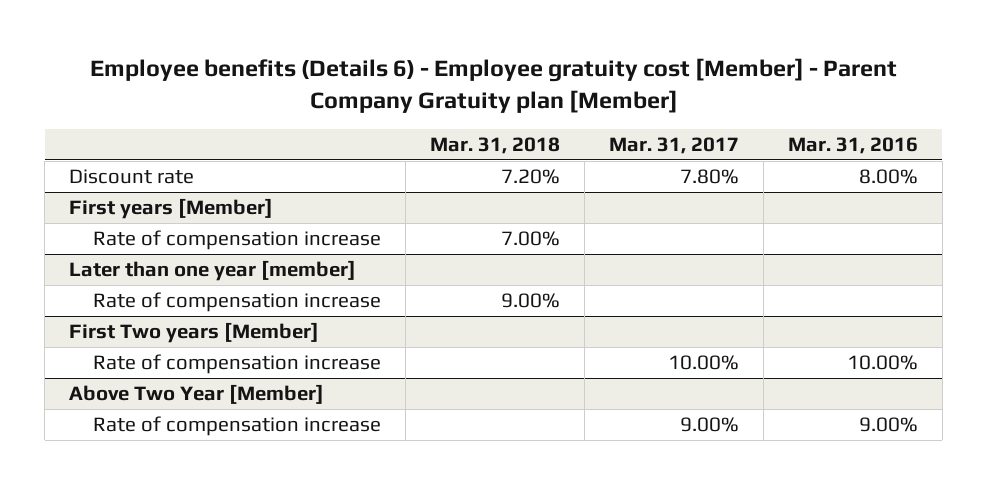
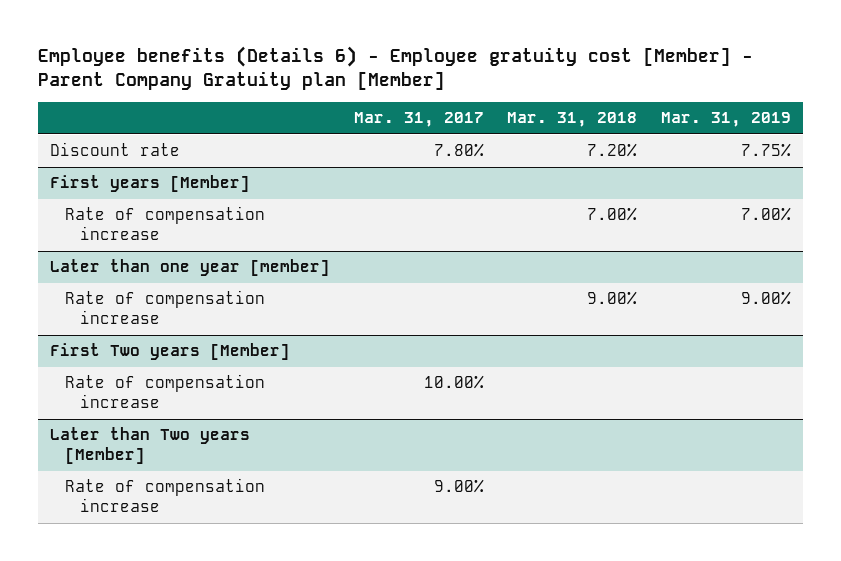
- | Mar. 31, 2018 | Mar. 31, 2017 | Mar. 31, 2016
+ | Mar. 31, 2017 | Mar. 31, 2018 | Mar. 31, 2019
- Above Two Year [Member]
+ Later than Two years [Member]

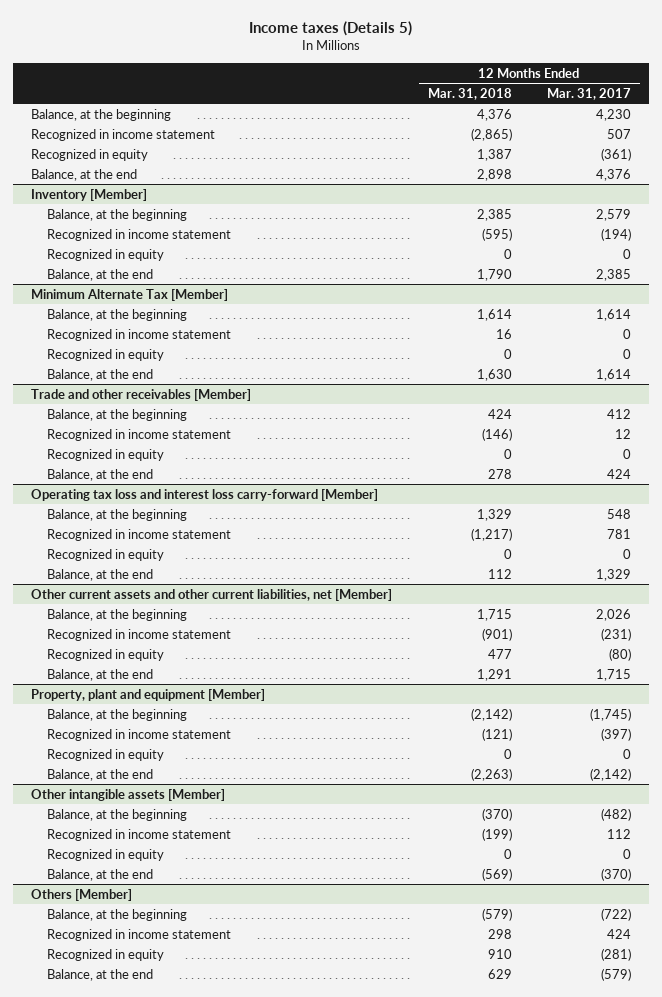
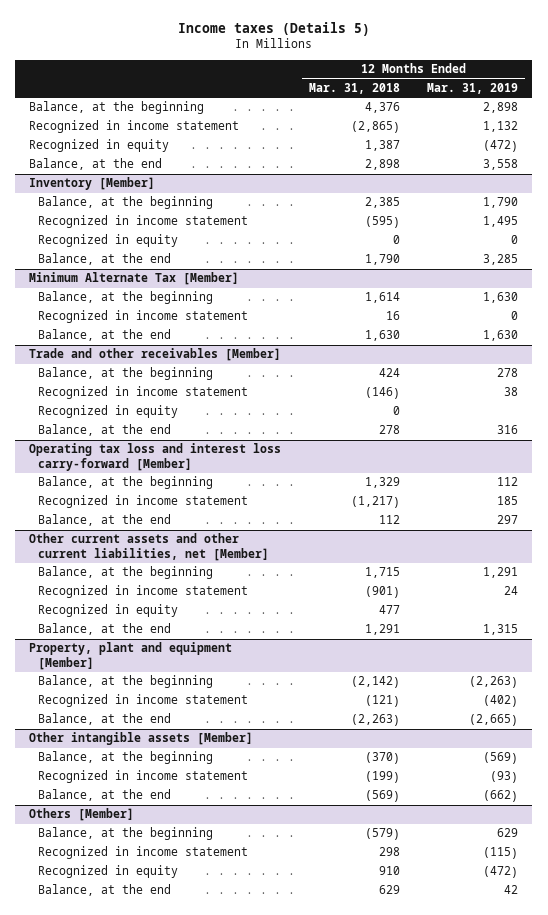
- | 12 Months Ended Mar. 31, 2018 | 12 Months Ended Mar. 31, 2017
+ | 12 Months Ended Mar. 31, 2018 | 12 Months Ended Mar. 31, 2019
@ Minimum Alternate Tax [Member]
- Recognized in equity | 0 | 0
@ Operating tax loss and interest loss carry-forward [Member]
- Recognized in equity | 0 | 0
@ Property, plant and equipment [Member]
- Recognized in equity | 0 | 0
@ Other intangible assets [Member]
- Recognized in equity | 0 | 0

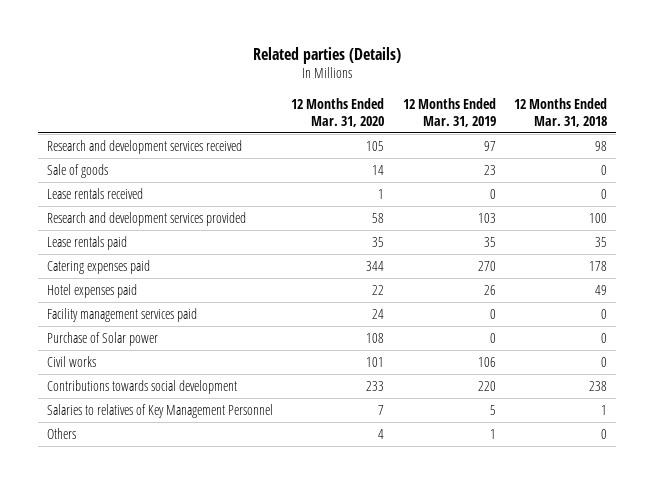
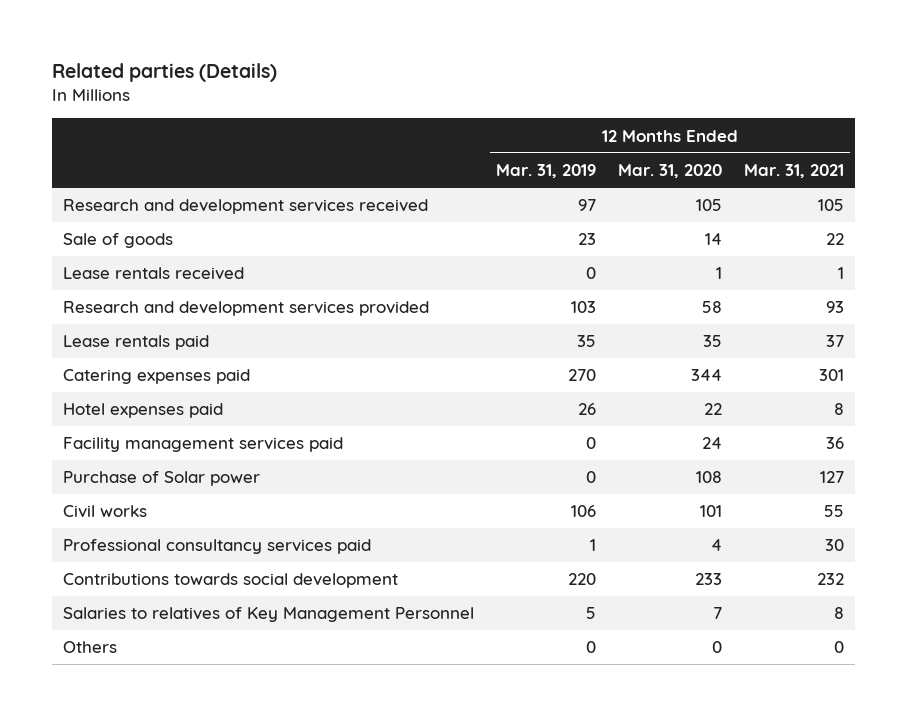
- | 12 Months Ended Mar. 31, 2020 | 12 Months Ended Mar. 31, 2019 | 12 Months Ended Mar. 31, 2018
+ | 12 Months Ended Mar. 31, 2019 | 12 Months Ended Mar. 31, 2020 | 12 Months Ended Mar. 31, 2021
+ Professional consultancy services paid | 1 | 4 | 30
- Others | 4 | 1 | 0
+ Others | 0 | 0 | 0

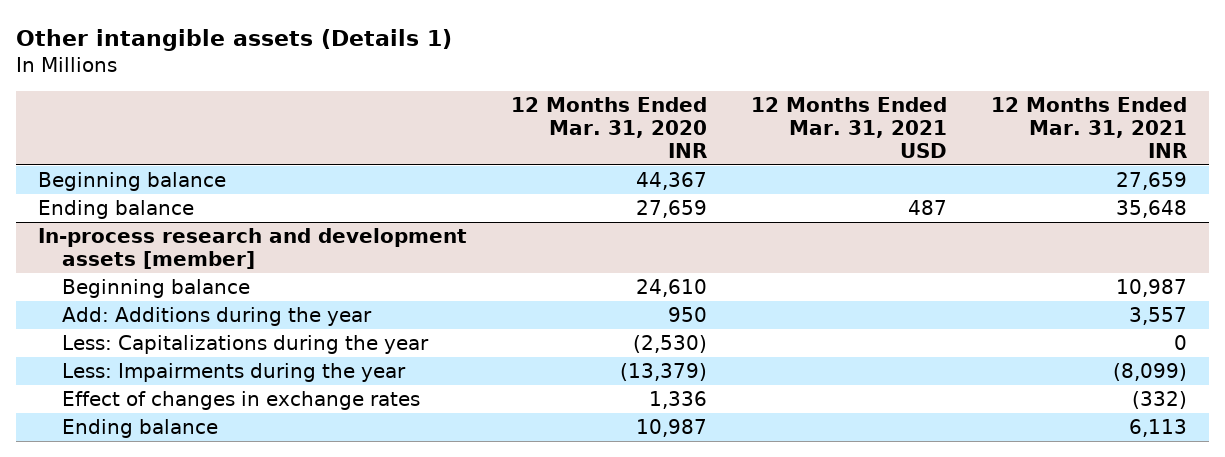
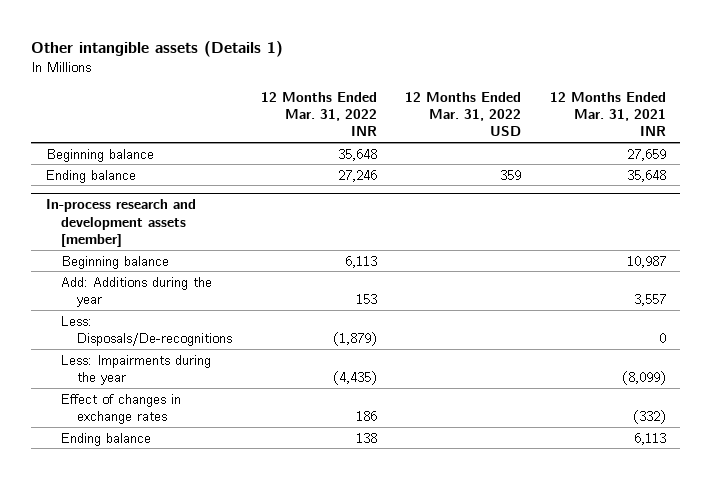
- | 12 Months Ended Mar. 31, 2020 INR | 12 Months Ended Mar. 31, 2021 USD | 12 Months Ended Mar. 31, 2021 INR
+ | 12 Months Ended Mar. 31, 2022 INR | 12 Months Ended Mar. 31, 2022 USD | 12 Months Ended Mar. 31, 2021 INR
@ In-process research and development assets [member]
- Less: Capitalizations during the year | (2,530) | | 0
+ Less: Disposals/De-recognitions | (1,879) | | 0

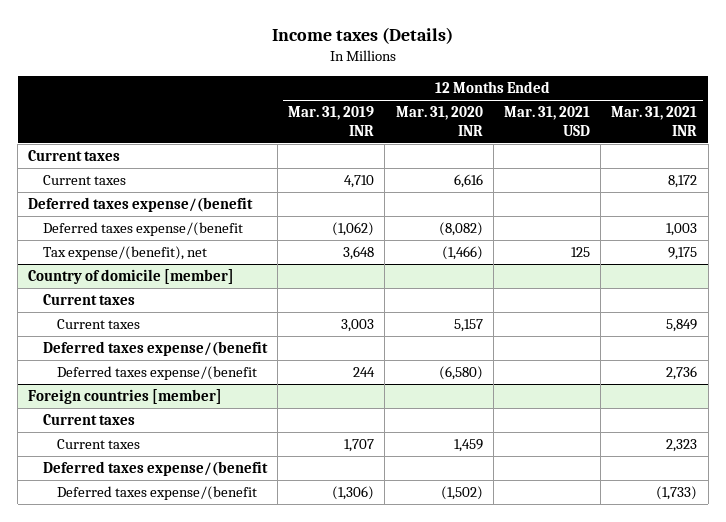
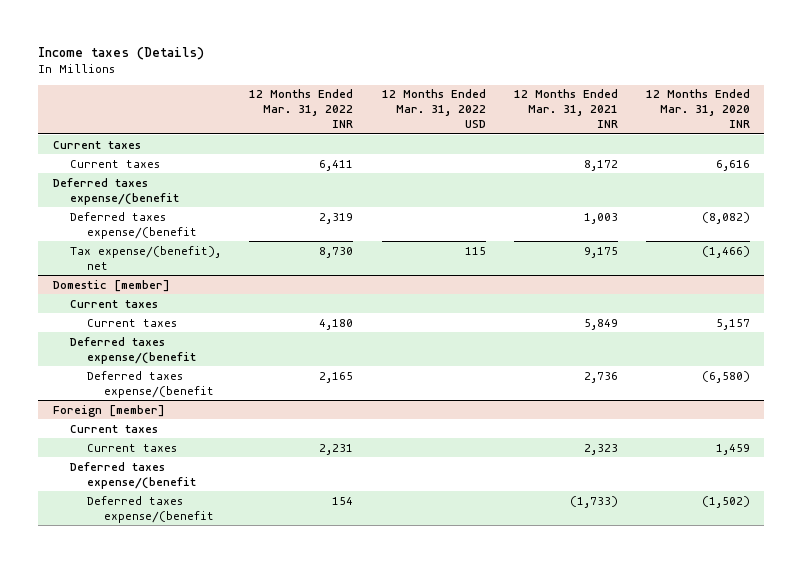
- | 12 Months Ended Mar. 31, 2019 INR | 12 Months Ended Mar. 31, 2020 INR | 12 Months Ended Mar. 31, 2021 USD | 12 Months Ended Mar. 31, 2021 INR
+ | 12 Months Ended Mar. 31, 2022 INR | 12 Months Ended Mar. 31, 2022 USD | 12 Months Ended Mar. 31, 2021 INR | 12 Months Ended Mar. 31, 2020 INR
- Country of domicile [member]
+ Domestic [member]
- Foreign countries [member]
+ Foreign [member]

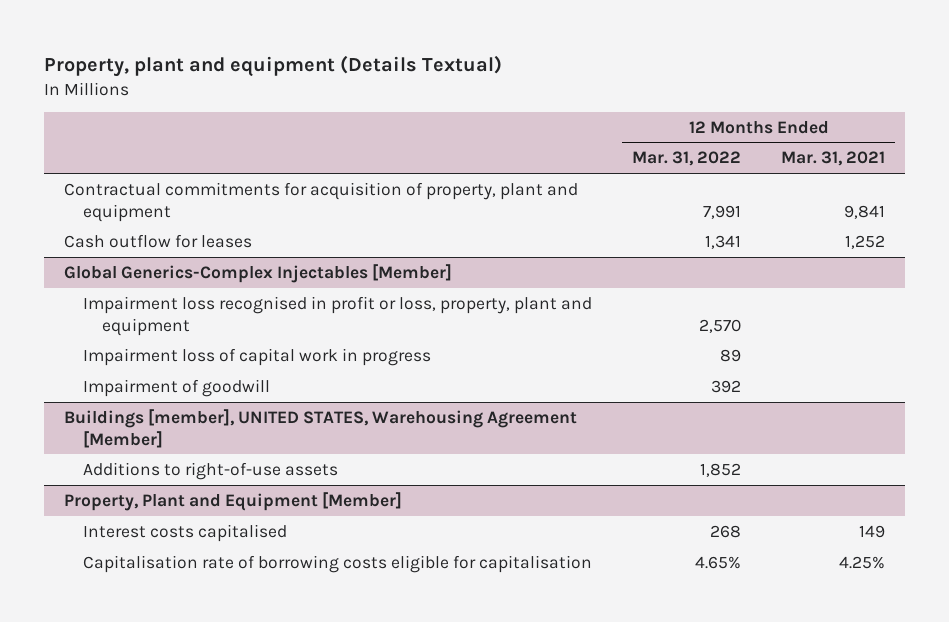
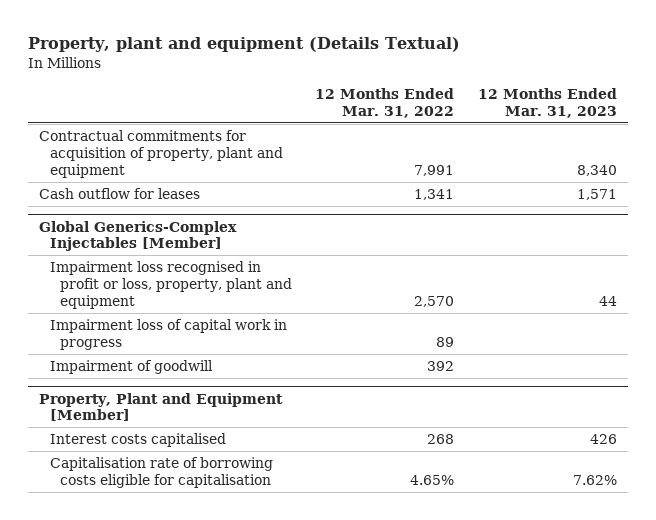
- | 12 Months Ended Mar. 31, 2022 | 12 Months Ended Mar. 31, 2021
+ | 12 Months Ended Mar. 31, 2022 | 12 Months Ended Mar. 31, 2023
- Buildings [member], UNITED STATES, Warehousing Agreement [Member]
- Additions to right-of-use assets | 1,852 |

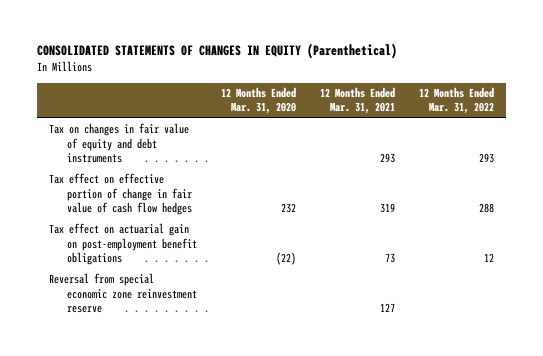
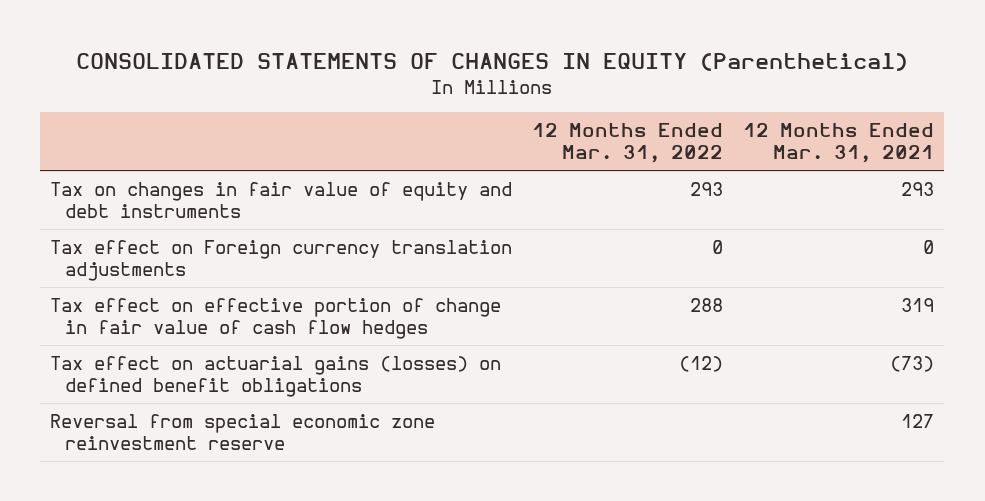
- | 12 Months Ended Mar. 31, 2020 | 12 Months Ended Mar. 31, 2021 | 12 Months Ended Mar. 31, 2022
+ | 12 Months Ended Mar. 31, 2022 | 12 Months Ended Mar. 31, 2021
+ Tax effect on Foreign currency translation adjustments | 0 | 0
- Tax effect on actuarial gain on post-employment benefit obligations | (22) | 73 | 12
+ Tax effect on actuarial gains (losses) on defined benefit obligations | (12) | (73)

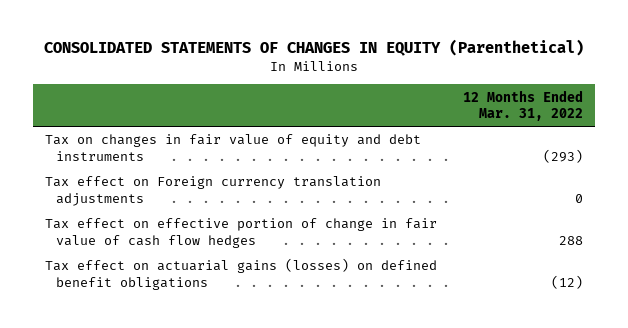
- | 12 Months Ended Mar. 31, 2022 | 12 Months Ended Mar. 31, 2021
+ | 12 Months Ended Mar. 31, 2022
- Tax on changes in fair value of equity and debt instruments | 293 | 293
+ Tax on changes in fair value of equity and debt instruments | (293)
- Reversal from special economic zone reinvestment reserve | | 127

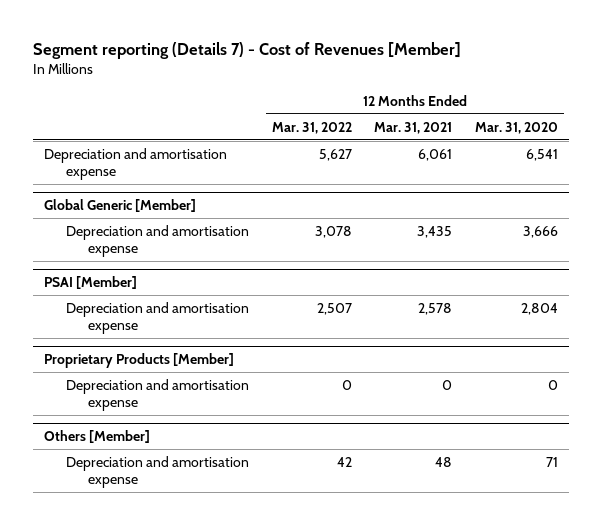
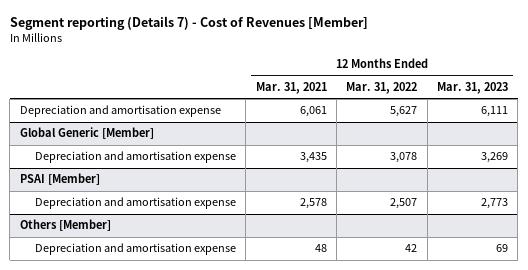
- | 12 Months Ended Mar. 31, 2022 | 12 Months Ended Mar. 31, 2021 | 12 Months Ended Mar. 31, 2020
+ | 12 Months Ended Mar. 31, 2021 | 12 Months Ended Mar. 31, 2022 | 12 Months Ended Mar. 31, 2023
- Proprietary Products [Member]
- Depreciation and amortisation expense | 0 | 0 | 0

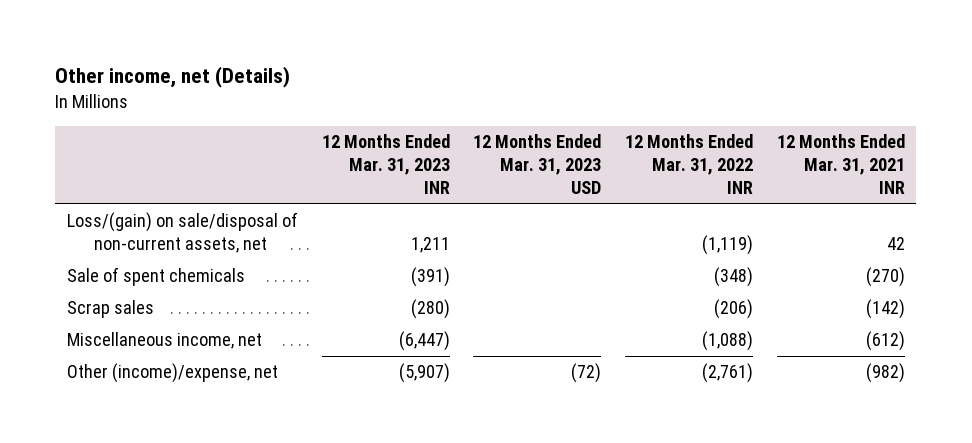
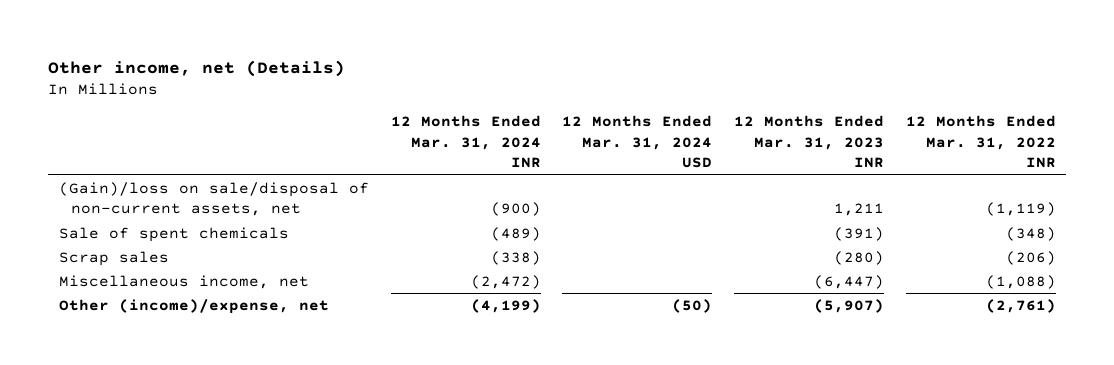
- | 12 Months Ended Mar. 31, 2023 INR | 12 Months Ended Mar. 31, 2023 USD | 12 Months Ended Mar. 31, 2022 INR | 12 Months Ended Mar. 31, 2021 INR
+ | 12 Months Ended Mar. 31, 2024 INR | 12 Months Ended Mar. 31, 2024 USD | 12 Months Ended Mar. 31, 2023 INR | 12 Months Ended Mar. 31, 2022 INR
- Loss/(gain) on sale/disposal of non-current assets, net | 1,211 | | (1,119) | 42
+ (Gain)/loss on sale/disposal of non-current assets, net | (900) | | 1,211 | (1,119)

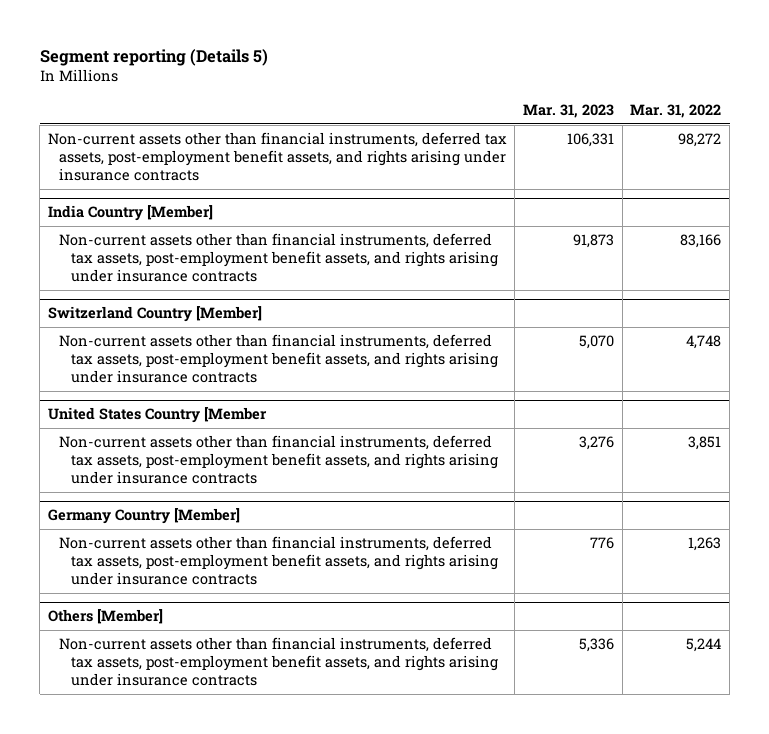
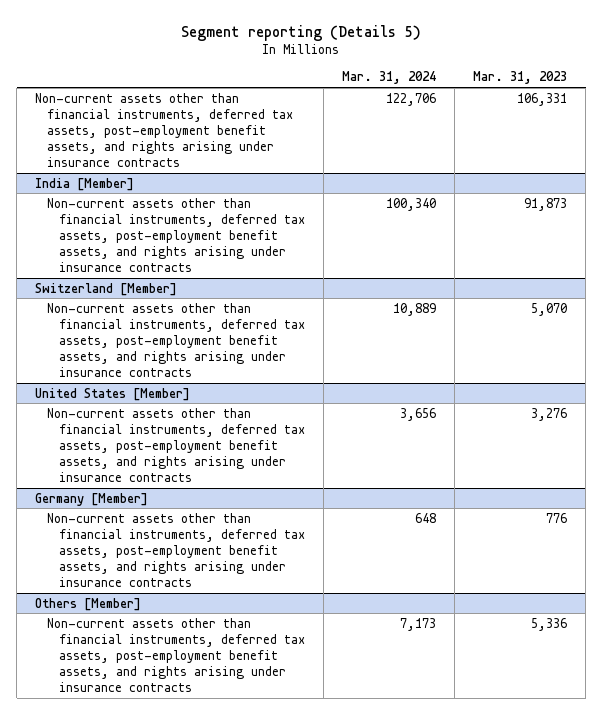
- | Mar. 31, 2023 | Mar. 31, 2022
+ | Mar. 31, 2024 | Mar. 31, 2023
- India Country [Member]
+ India [Member]
- Switzerland Country [Member]
+ Switzerland [Member]
- United States Country [Member
+ United States [Member]
- Germany Country [Member]
+ Germany [Member]

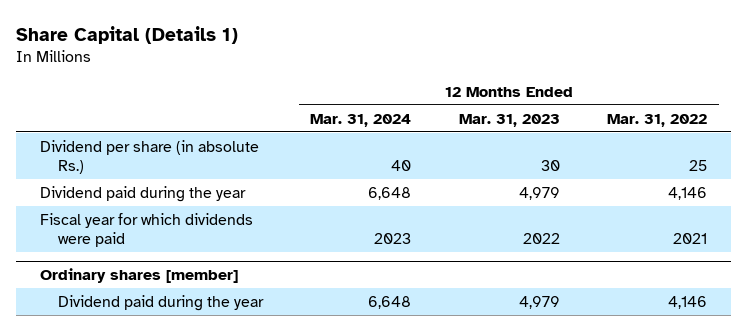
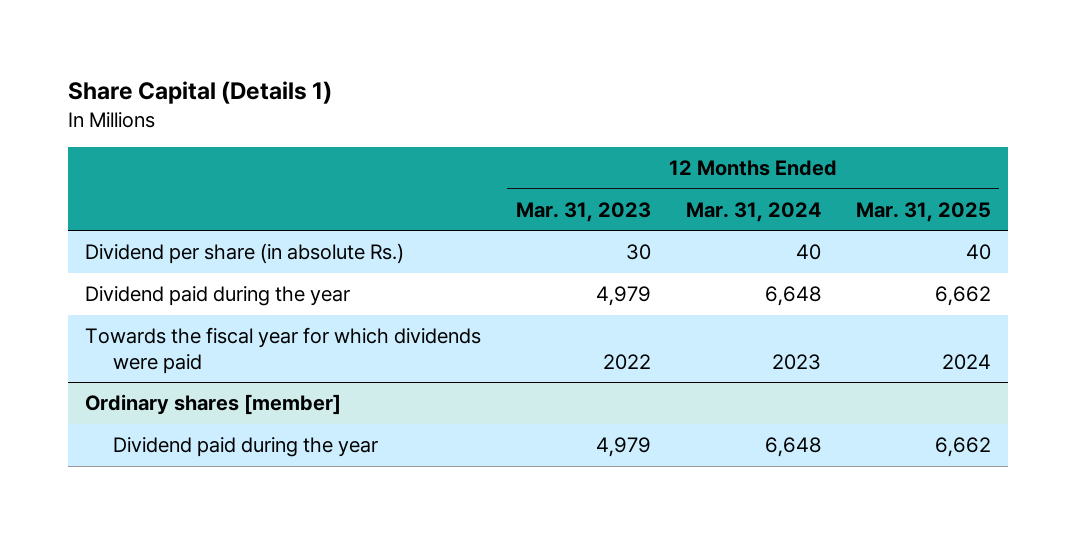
- | 12 Months Ended Mar. 31, 2024 | 12 Months Ended Mar. 31, 2023 | 12 Months Ended Mar. 31, 2022
+ | 12 Months Ended Mar. 31, 2023 | 12 Months Ended Mar. 31, 2024 | 12 Months Ended Mar. 31, 2025
- Fiscal year for which dividends were paid | 2023 | 2022 | 2021
+ Towards the fiscal year for which dividends were paid | 2022 | 2023 | 2024

